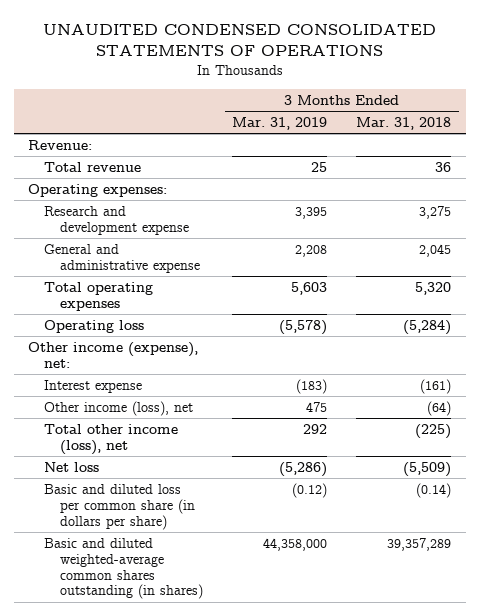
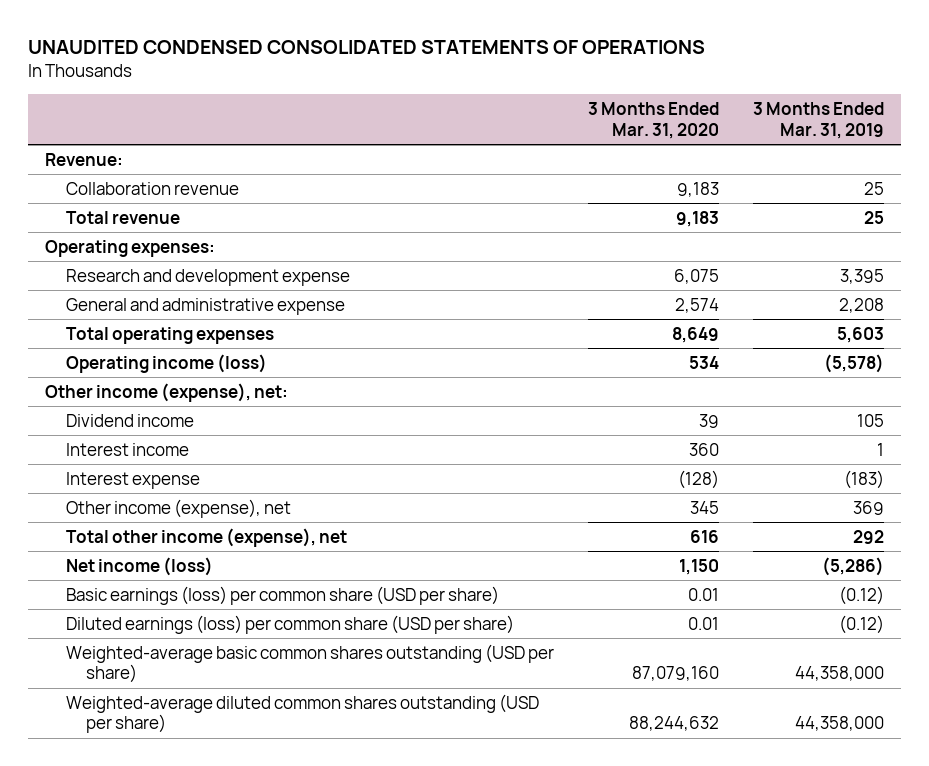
- | 3 Months Ended Mar. 31, 2019 | 3 Months Ended Mar. 31, 2018
+ | 3 Months Ended Mar. 31, 2020 | 3 Months Ended Mar. 31, 2019
+ Collaboration revenue | 9,183 | 25
- Operating loss | (5,578) | (5,284)
+ Operating income (loss) | 534 | (5,578)
+ Dividend income | 39 | 105
+ Interest income | 360 | 1
- Other income (loss), net | 475 | (64)
- Total other income (loss), net | 292 | (225)
- Net loss | (5,286) | (5,509)
- Basic and diluted loss per common share (in dollars per share) | (0.12) | (0.14)
- Basic and diluted weighted-average common shares outstanding (in shares) | 44,358,000 | 39,357,289
+ Other income (expense), net | 345 | 369
+ Total other income (expense), net | 616 | 292
+ Net income (loss) | 1,150 | (5,286)
+ Basic earnings (loss) per common share (USD per share) | 0.01 | (0.12)
+ Diluted earnings (loss) per common share (USD per share) | 0.01 | (0.12)
+ Weighted-average basic common shares outstanding (USD per share) | 87,079,160 | 44,358,000
+ Weighted-average diluted common shares outstanding (USD per share) | 88,244,632 | 44,358,000

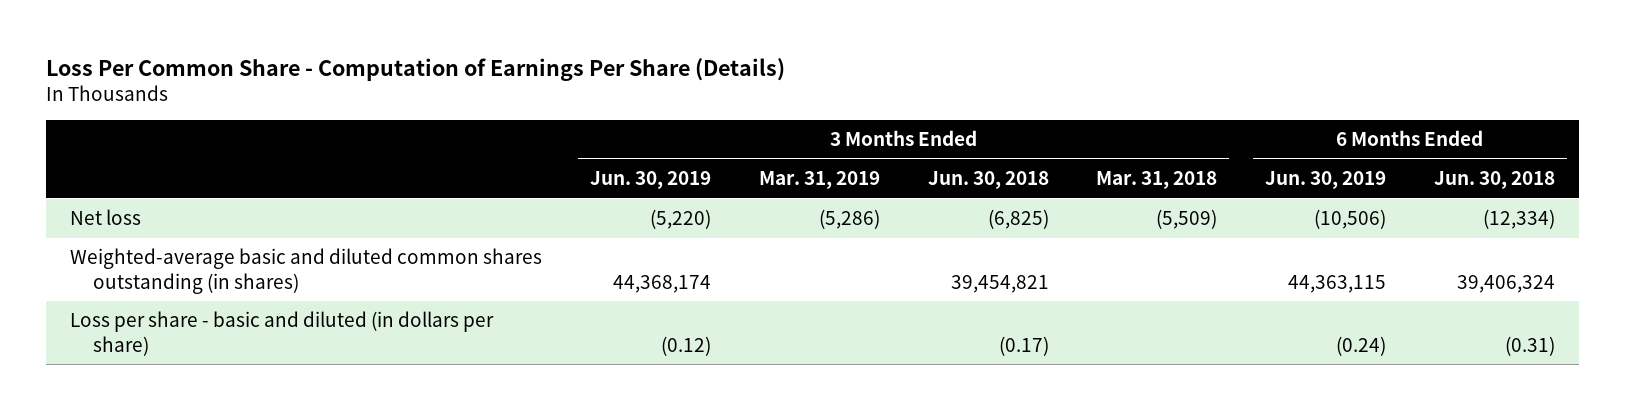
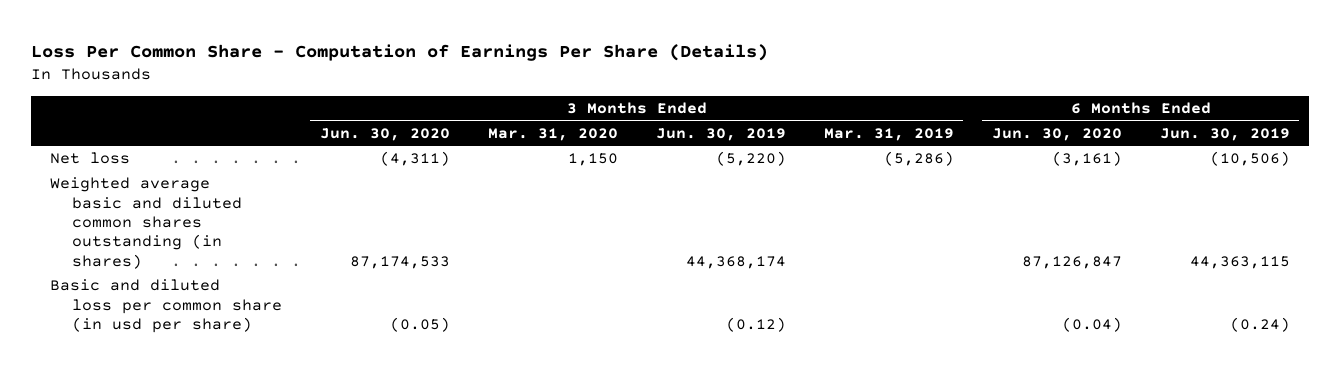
- | 3 Months Ended Jun. 30, 2019 | 3 Months Ended Mar. 31, 2019 | 3 Months Ended Jun. 30, 2018 | 3 Months Ended Mar. 31, 2018 | 6 Months Ended Jun. 30, 2019 | 6 Months Ended Jun. 30, 2018
+ | 3 Months Ended Jun. 30, 2020 | 3 Months Ended Mar. 31, 2020 | 3 Months Ended Jun. 30, 2019 | 3 Months Ended Mar. 31, 2019 | 6 Months Ended Jun. 30, 2020 | 6 Months Ended Jun. 30, 2019
- Weighted-average basic and diluted common shares outstanding (in shares) | 44,368,174 | | 39,454,821 | | 44,363,115 | 39,406,324
- Loss per share - basic and diluted (in dollars per share) | (0.12) | | (0.17) | | (0.24) | (0.31)
+ Weighted average basic and diluted common shares outstanding (in shares) | 87,174,533 | | 44,368,174 | | 87,126,847 | 44,363,115
+ Basic and diluted loss per common share (in usd per share) | (0.05) | | (0.12) | | (0.04) | (0.24)

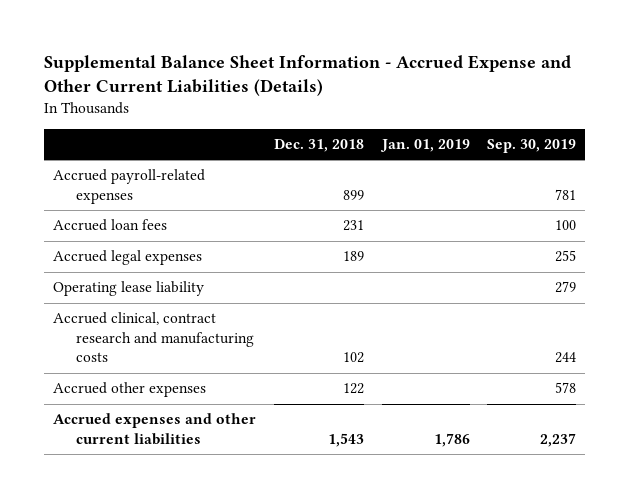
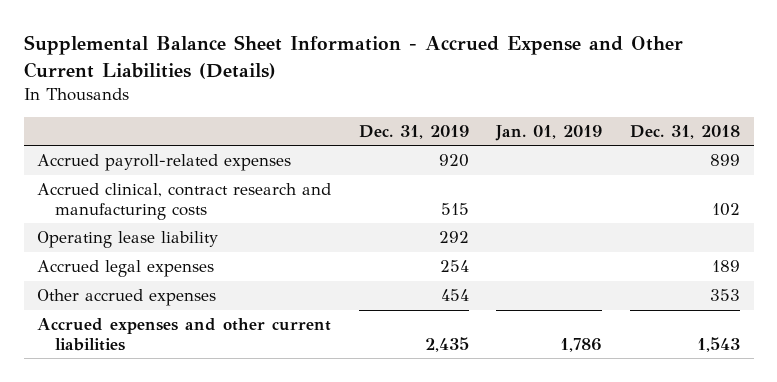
- | Dec. 31, 2018 | Jan. 01, 2019 | Sep. 30, 2019
+ | Dec. 31, 2019 | Jan. 01, 2019 | Dec. 31, 2018
- Accrued loan fees | 231 | | 100
- Accrued other expenses | 122 | | 578
moved down: Operating lease liability | 292 | |
moved down: Accrued legal expenses | 254 | | 189
+ Other accrued expenses | 454 | | 353

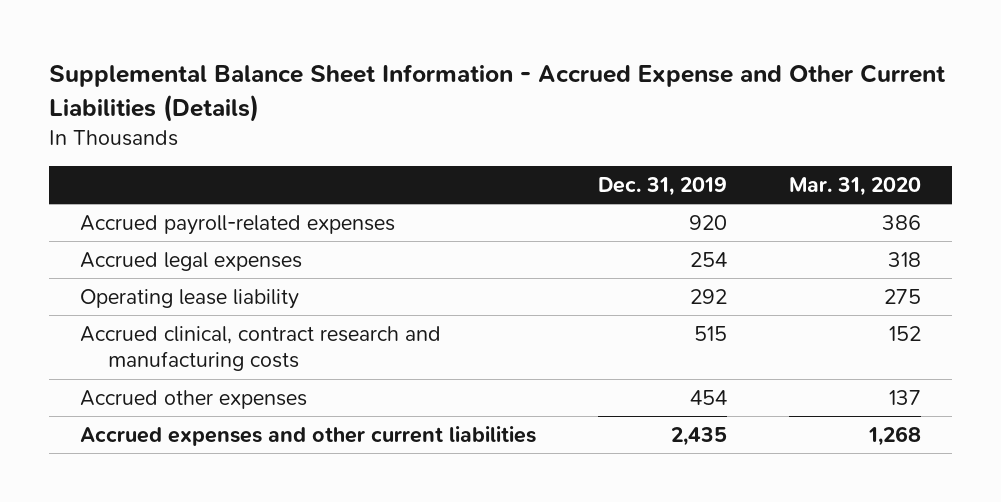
- | Dec. 31, 2019 | Jan. 01, 2019 | Dec. 31, 2018
+ | Dec. 31, 2019 | Mar. 31, 2020
- Other accrued expenses | 454 | | 353
moved down: Operating lease liability | 292 | 275
moved down: Accrued clinical, contract research and manufacturing costs | 515 | 152
+ Accrued other expenses | 454 | 137

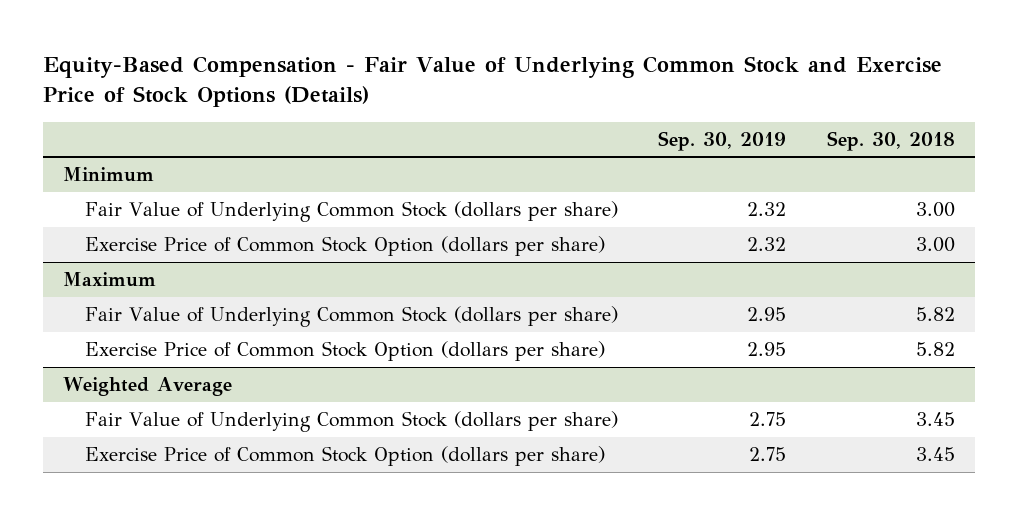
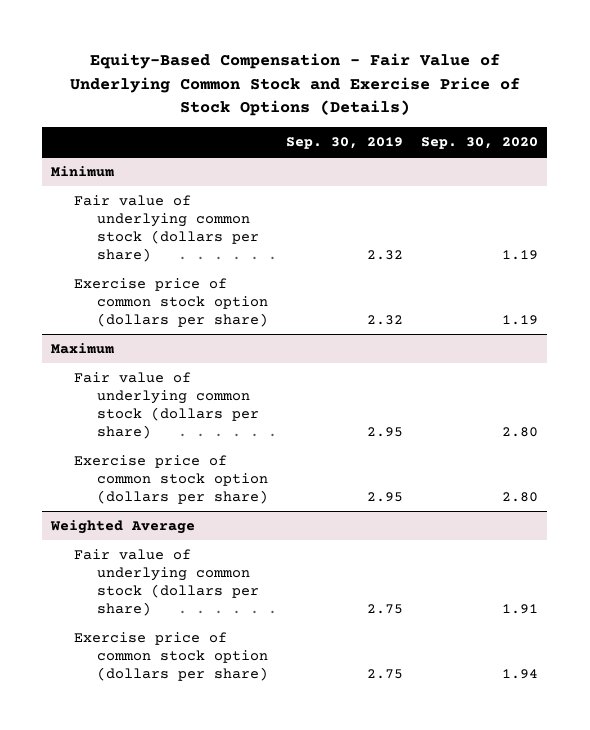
- | Sep. 30, 2019 | Sep. 30, 2018
+ | Sep. 30, 2019 | Sep. 30, 2020
@ Minimum
- Fair Value of Underlying Common Stock (dollars per share) | 2.32 | 3.00
- Exercise Price of Common Stock Option (dollars per share) | 2.32 | 3.00
+ Fair value of underlying common stock (dollars per share) | 2.32 | 1.19
+ Exercise price of common stock option (dollars per share) | 2.32 | 1.19
@ Maximum
- Fair Value of Underlying Common Stock (dollars per share) | 2.95 | 5.82
- Exercise Price of Common Stock Option (dollars per share) | 2.95 | 5.82
+ Fair value of underlying common stock (dollars per share) | 2.95 | 2.80
+ Exercise price of common stock option (dollars per share) | 2.95 | 2.80
@ Weighted Average
- Fair Value of Underlying Common Stock (dollars per share) | 2.75 | 3.45
- Exercise Price of Common Stock Option (dollars per share) | 2.75 | 3.45
+ Fair value of underlying common stock (dollars per share) | 2.75 | 1.91
+ Exercise price of common stock option (dollars per share) | 2.75 | 1.94

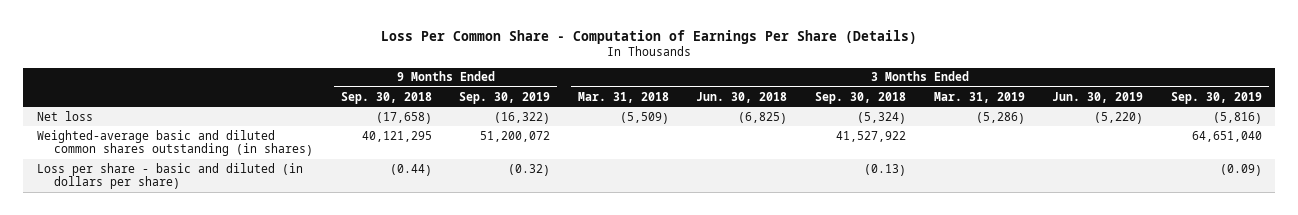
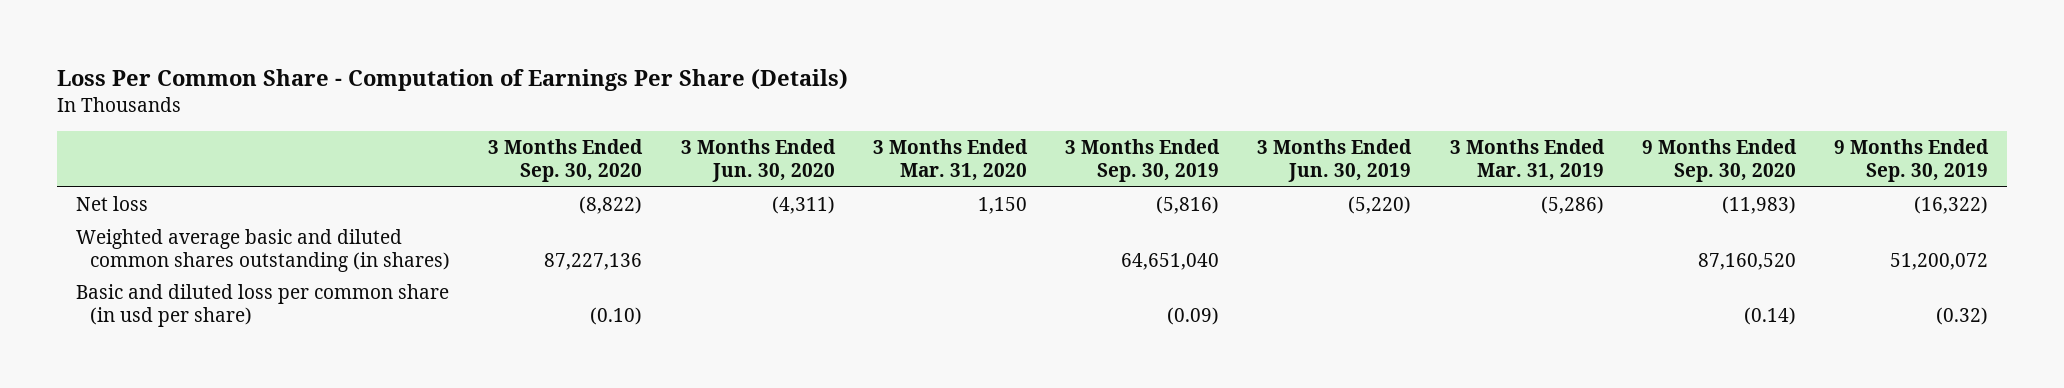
- | 9 Months Ended Sep. 30, 2018 | 9 Months Ended Sep. 30, 2019 | 3 Months Ended Mar. 31, 2018 | 3 Months Ended Jun. 30, 2018 | 3 Months Ended Sep. 30, 2018 | 3 Months Ended Mar. 31, 2019 | 3 Months Ended Jun. 30, 2019 | 3 Months Ended Sep. 30, 2019
+ | 3 Months Ended Sep. 30, 2020 | 3 Months Ended Jun. 30, 2020 | 3 Months Ended Mar. 31, 2020 | 3 Months Ended Sep. 30, 2019 | 3 Months Ended Jun. 30, 2019 | 3 Months Ended Mar. 31, 2019 | 9 Months Ended Sep. 30, 2020 | 9 Months Ended Sep. 30, 2019
- Weighted-average basic and diluted common shares outstanding (in shares) | 40,121,295 | 51,200,072 | | | 41,527,922 | | | 64,651,040
- Loss per share - basic and diluted (in dollars per share) | (0.44) | (0.32) | | | (0.13) | | | (0.09)
+ Weighted average basic and diluted common shares outstanding (in shares) | 87,227,136 | | | 64,651,040 | | | 87,160,520 | 51,200,072
+ Basic and diluted loss per common share (in usd per share) | (0.10) | | | (0.09) | | | (0.14) | (0.32)

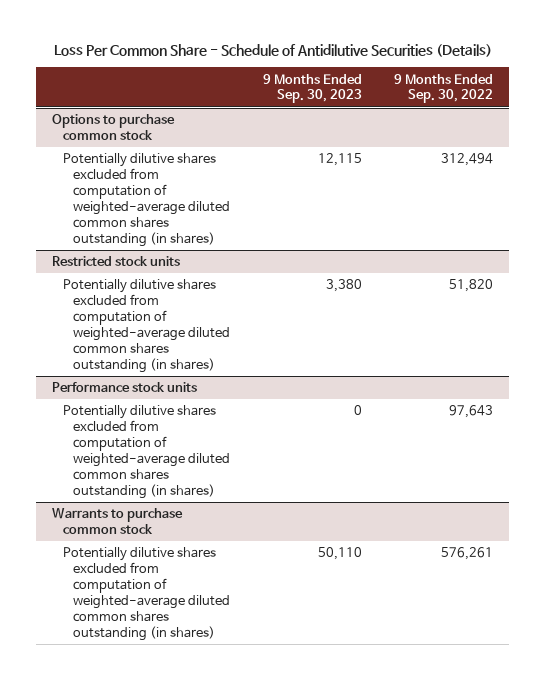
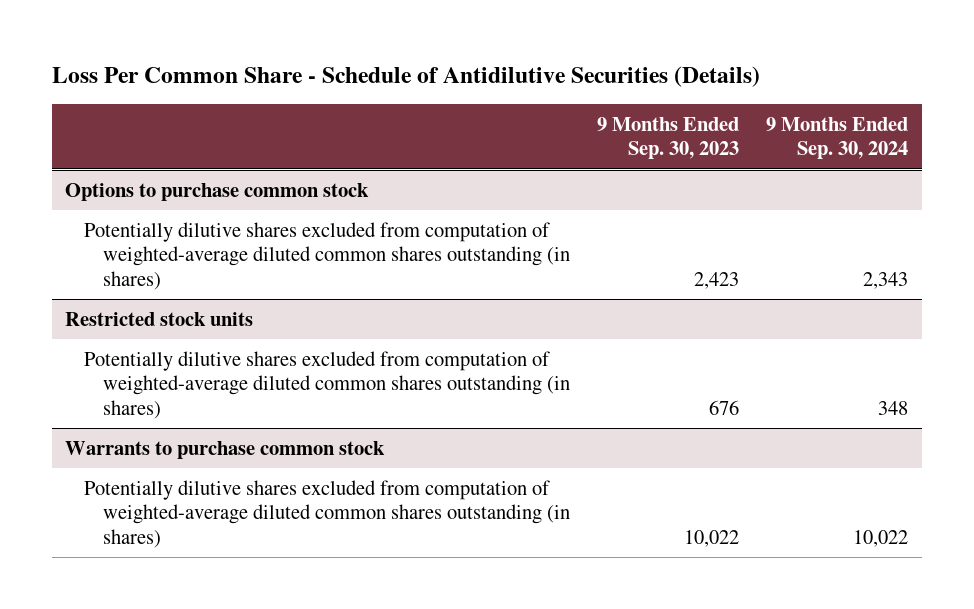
- | 9 Months Ended Sep. 30, 2023 | 9 Months Ended Sep. 30, 2022
+ | 9 Months Ended Sep. 30, 2023 | 9 Months Ended Sep. 30, 2024
@ Options to purchase common stock
- Potentially dilutive shares excluded from computation of weighted-average diluted common shares outstanding (in shares) | 12,115 | 312,494
+ Potentially dilutive shares excluded from computation of weighted-average diluted common shares outstanding (in shares) | 2,423 | 2,343
@ Restricted stock units
- Potentially dilutive shares excluded from computation of weighted-average diluted common shares outstanding (in shares) | 3,380 | 51,820
- Performance stock units
- Potentially dilutive shares excluded from computation of weighted-average diluted common shares outstanding (in shares) | 0 | 97,643
@ Restricted stock units
+ Potentially dilutive shares excluded from computation of weighted-average diluted common shares outstanding (in shares) | 676 | 348
@ Warrants to purchase common stock
- Potentially dilutive shares excluded from computation of weighted-average diluted common shares outstanding (in shares) | 50,110 | 576,261
+ Potentially dilutive shares excluded from computation of weighted-average diluted common shares outstanding (in shares) | 10,022 | 10,022

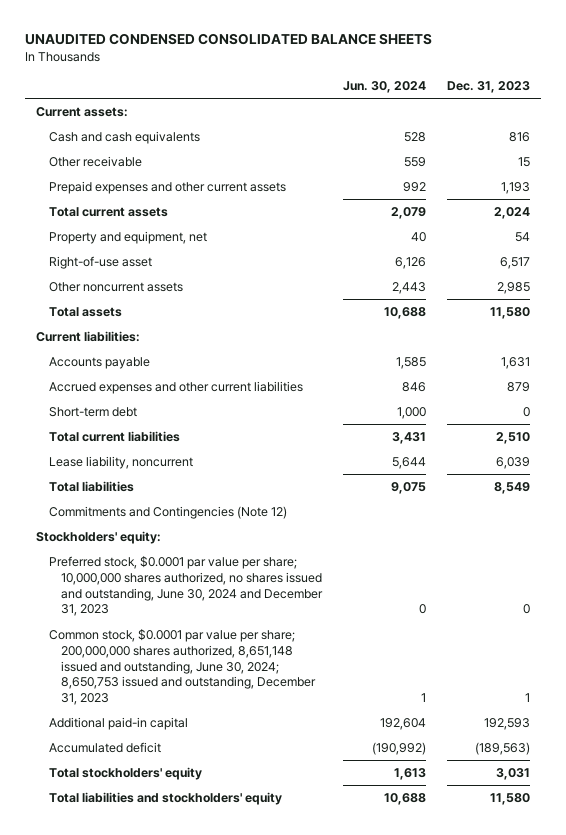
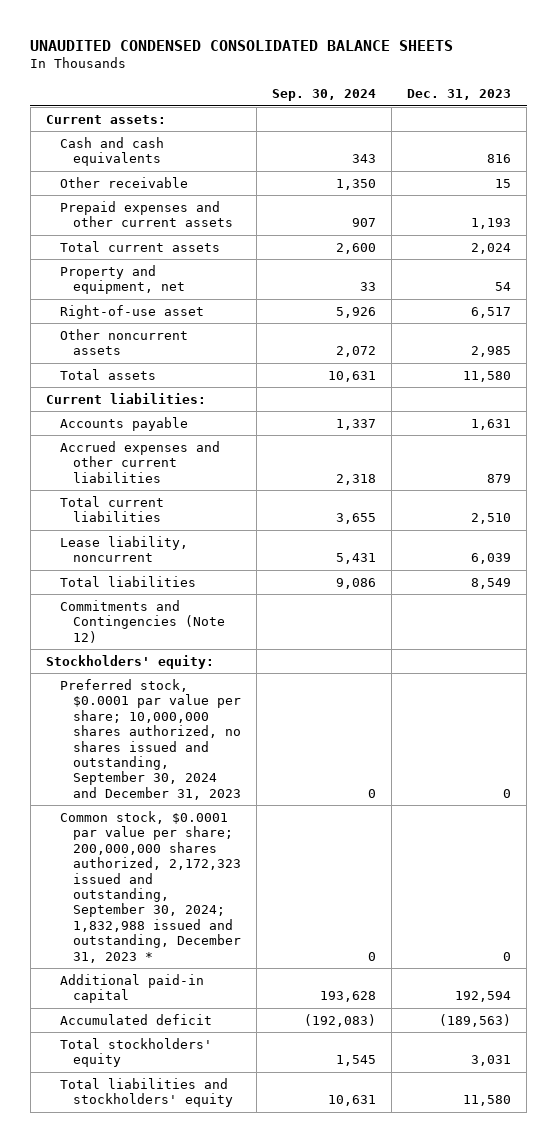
- | Jun. 30, 2024 | Dec. 31, 2023
+ | Sep. 30, 2024 | Dec. 31, 2023
- Short-term debt | 1,000 | 0
- Preferred stock, $0.0001 par value per share; 10,000,000 shares authorized, no shares issued and outstanding, June 30, 2024 and December 31, 2023 | 0 | 0
- Common stock, $0.0001 par value per share; 200,000,000 shares authorized, 8,651,148 issued and outstanding, June 30, 2024; 8,650,753 issued and outstanding, December 31, 2023 | 1 | 1
- Additional paid-in capital | 192,604 | 192,593
+ Preferred stock, $0.0001 par value per share; 10,000,000 shares authorized, no shares issued and outstanding, September 30, 2024 and December 31, 2023 | 0 | 0
+ Common stock, $0.0001 par value per share; 200,000,000 shares authorized, 2,172,323 issued and outstanding, September 30, 2024; 1,832,988 issued and outstanding, December 31, 2023 * | 0 | 0
+ Additional paid-in capital | 193,628 | 192,594

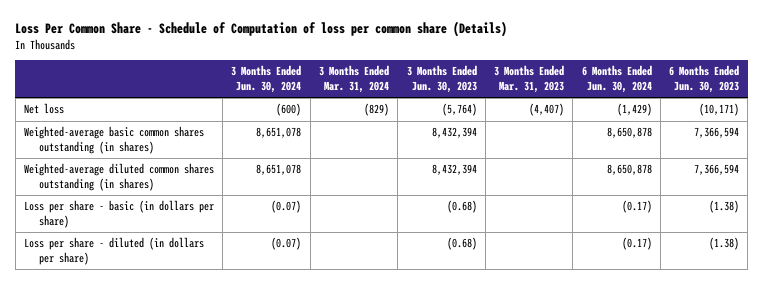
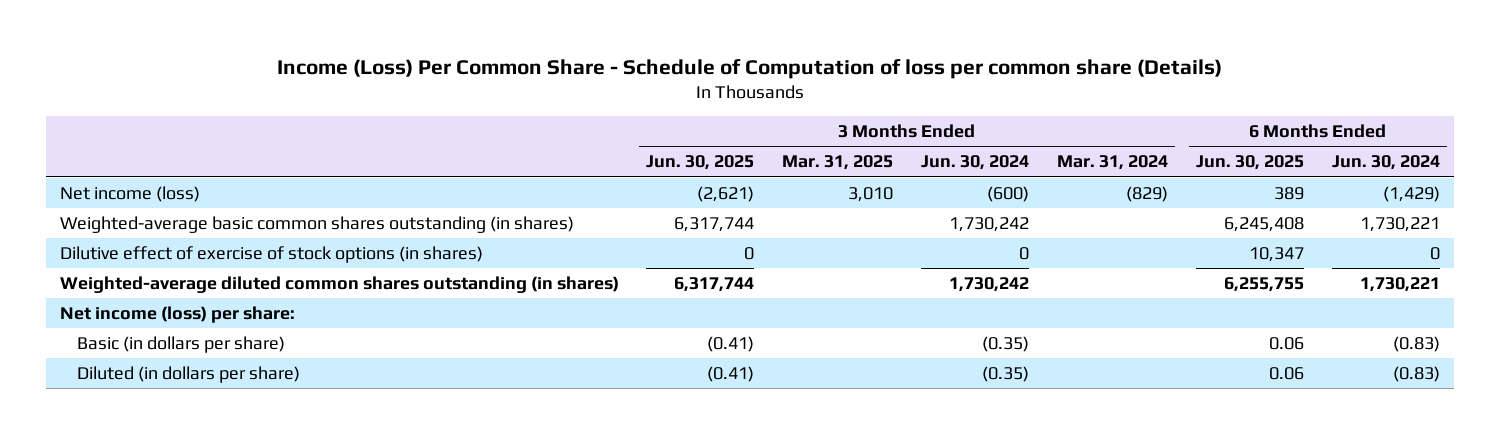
- Loss Per Common Share - Schedule of Computation of loss per common share (Details)
+ Income (Loss) Per Common Share - Schedule of Computation of loss per common share (Details)
- | 3 Months Ended Jun. 30, 2024 | 3 Months Ended Mar. 31, 2024 | 3 Months Ended Jun. 30, 2023 | 3 Months Ended Mar. 31, 2023 | 6 Months Ended Jun. 30, 2024 | 6 Months Ended Jun. 30, 2023
+ | 3 Months Ended Jun. 30, 2025 | 3 Months Ended Mar. 31, 2025 | 3 Months Ended Jun. 30, 2024 | 3 Months Ended Mar. 31, 2024 | 6 Months Ended Jun. 30, 2025 | 6 Months Ended Jun. 30, 2024
- Net loss | (600) | (829) | (5,764) | (4,407) | (1,429) | (10,171)
- Weighted-average basic common shares outstanding (in shares) | 8,651,078 | | 8,432,394 | | 8,650,878 | 7,366,594
- Weighted-average diluted common shares outstanding (in shares) | 8,651,078 | | 8,432,394 | | 8,650,878 | 7,366,594
- Loss per share - basic (in dollars per share) | (0.07) | | (0.68) | | (0.17) | (1.38)
- Loss per share - diluted (in dollars per share) | (0.07) | | (0.68) | | (0.17) | (1.38)
+ Net income (loss) | (2,621) | 3,010 | (600) | (829) | 389 | (1,429)
+ Weighted-average basic common shares outstanding (in shares) | 6,317,744 | | 1,730,242 | | 6,245,408 | 1,730,221
+ Dilutive effect of exercise of stock options (in shares) | 0 | | 0 | | 10,347 | 0
+ Weighted-average diluted common shares outstanding (in shares) | 6,317,744 | | 1,730,242 | | 6,255,755 | 1,730,221
+ Net income (loss) per share:
+ Basic (in dollars per share) | (0.41) | | (0.35) | | 0.06 | (0.83)
+ Diluted (in dollars per share) | (0.41) | | (0.35) | | 0.06 | (0.83)

